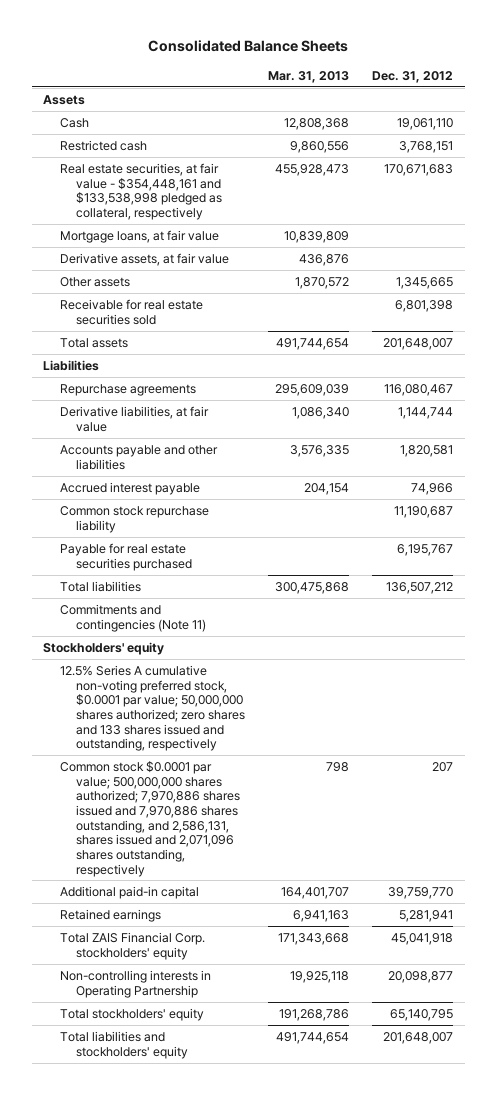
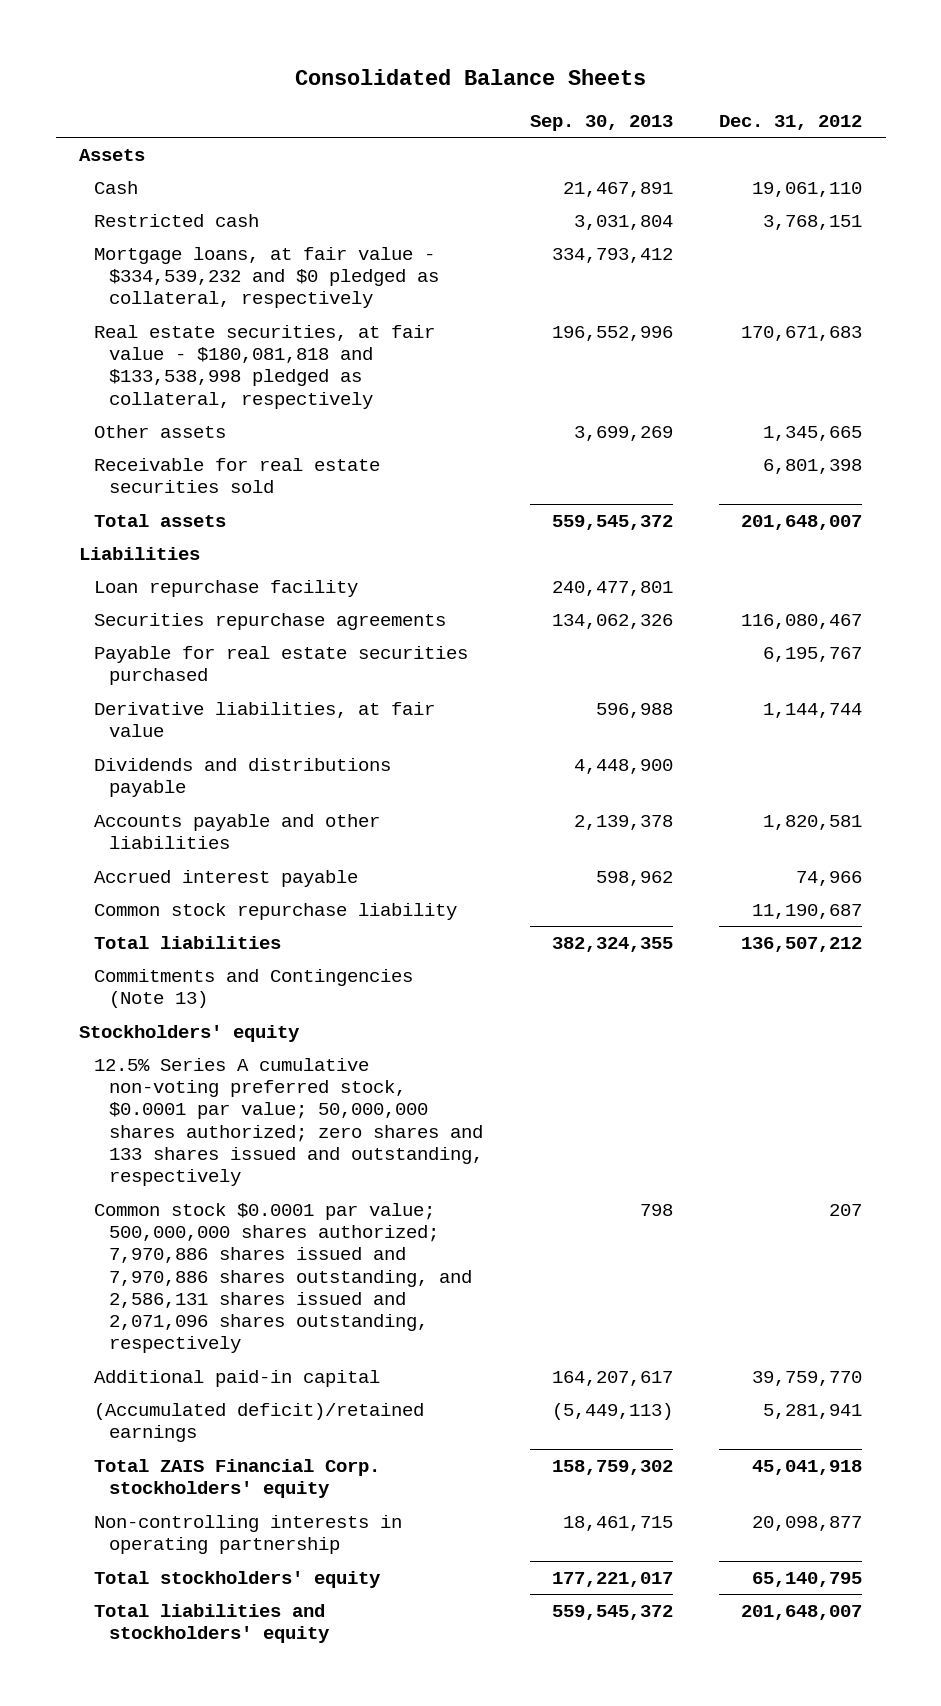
- | Mar. 31, 2013 | Dec. 31, 2012
+ | Sep. 30, 2013 | Dec. 31, 2012
- Real estate securities, at fair value - $354,448,161 and $133,538,998 pledged as collateral, respectively | 455,928,473 | 170,671,683
- Mortgage loans, at fair value | 10,839,809 |
- Derivative assets, at fair value | 436,876 |
+ Mortgage loans, at fair value - $334,539,232 and $0 pledged as collateral, respectively | 334,793,412 |
+ Real estate securities, at fair value - $180,081,818 and $133,538,998 pledged as collateral, respectively | 196,552,996 | 170,671,683
- Repurchase agreements | 295,609,039 | 116,080,467
+ Loan repurchase facility | 240,477,801 |
+ Securities repurchase agreements | 134,062,326 | 116,080,467
moved up: Payable for real estate securities purchased | | 6,195,767
+ Dividends and distributions payable | 4,448,900 |
- Commitments and contingencies (Note 11)
+ Commitments and Contingencies (Note 13)
- Common stock $0.0001 par value; 500,000,000 shares authorized; 7,970,886 shares issued and 7,970,886 shares outstanding, and 2,586,131, shares issued and 2,071,096 shares outstanding, respectively | 798 | 207
+ Common stock $0.0001 par value; 500,000,000 shares authorized; 7,970,886 shares issued and 7,970,886 shares outstanding, and 2,586,131 shares issued and 2,071,096 shares outstanding, respectively | 798 | 207
- Retained earnings | 6,941,163 | 5,281,941
+ (Accumulated deficit)/retained earnings | (5,449,113) | 5,281,941
- Non-controlling interests in Operating Partnership | 19,925,118 | 20,098,877
+ Non-controlling interests in operating partnership | 18,461,715 | 20,098,877

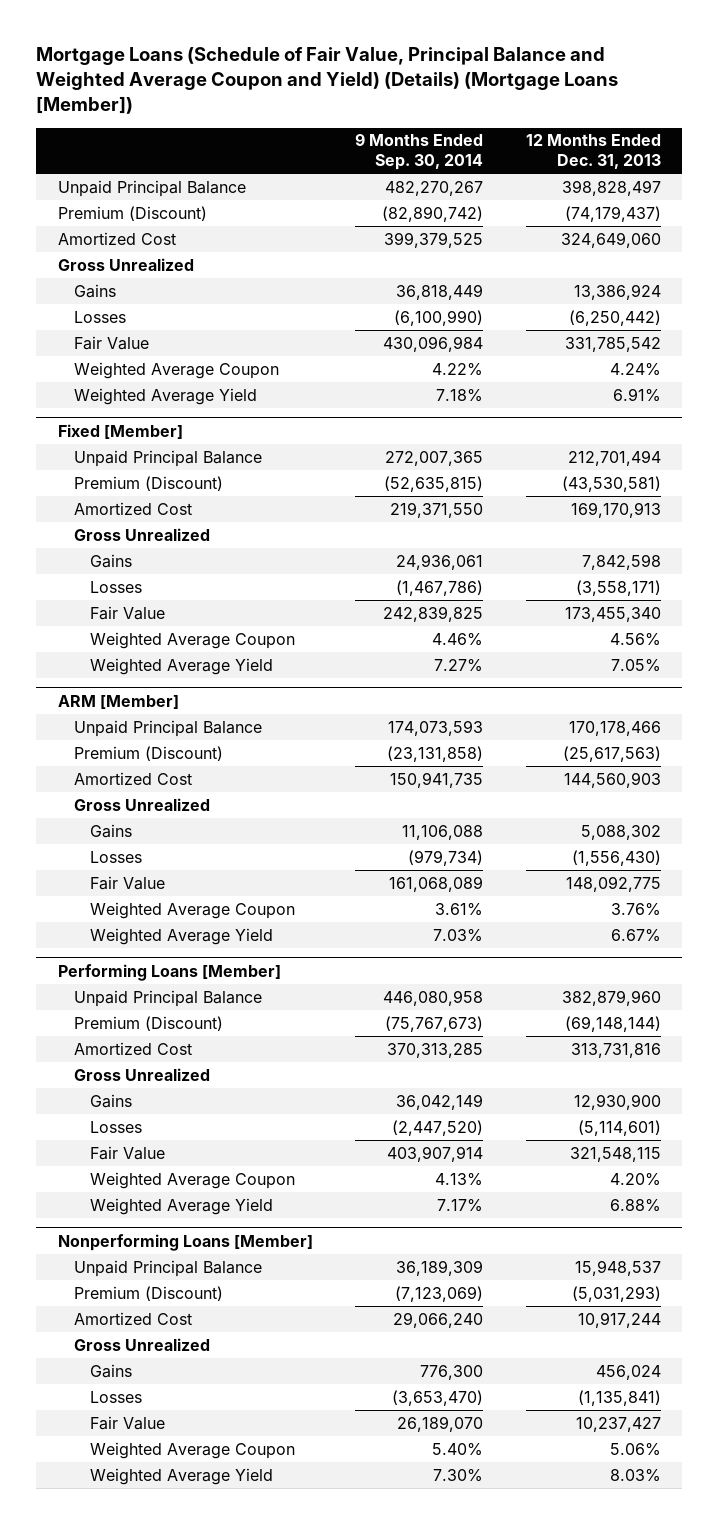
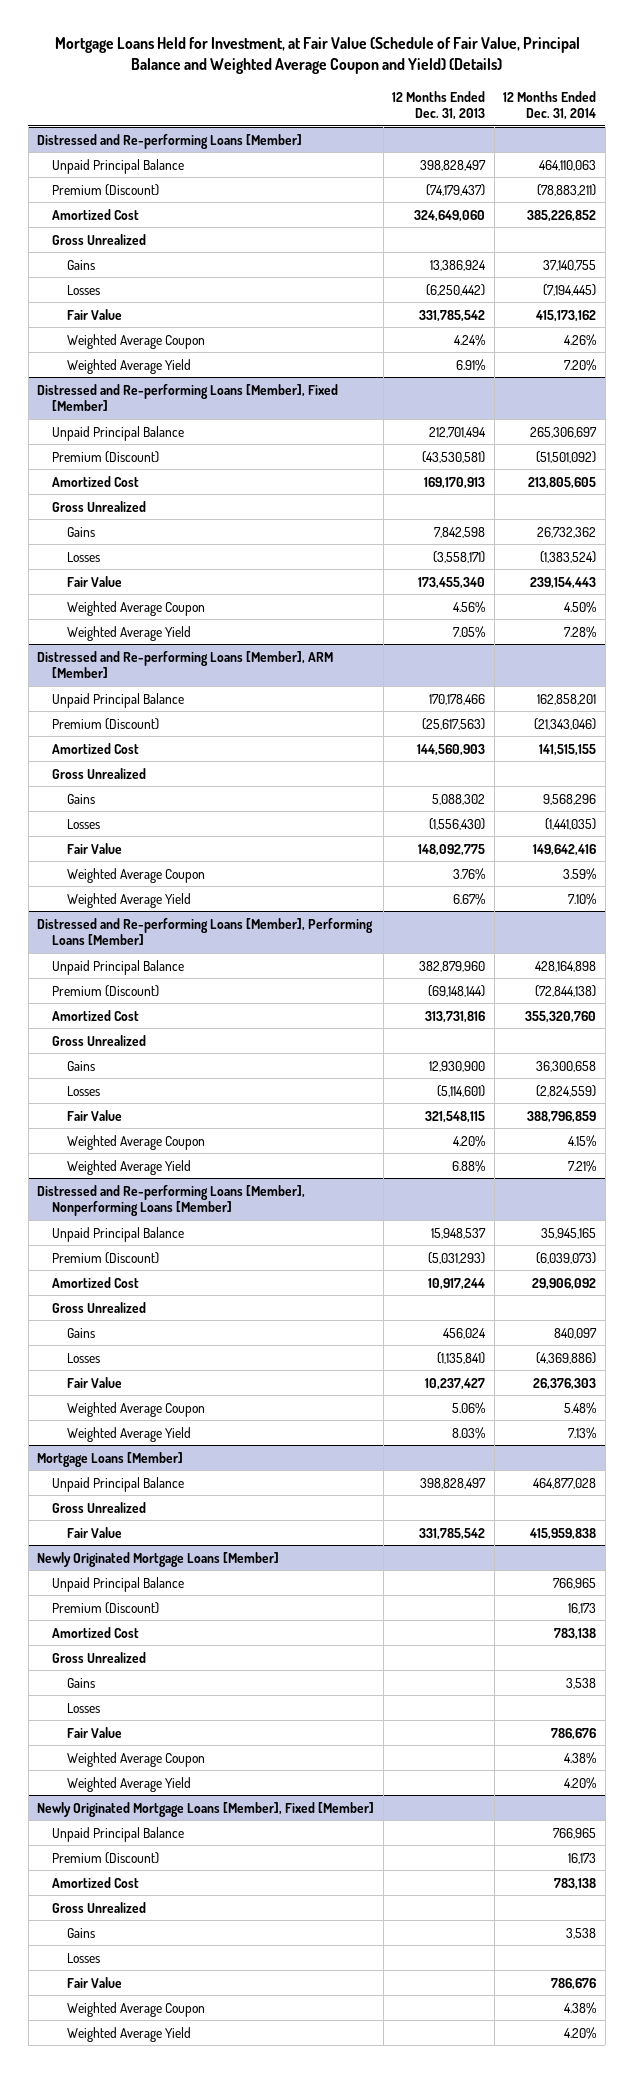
- Mortgage Loans (Schedule of Fair Value, Principal Balance and Weighted Average Coupon and Yield) (Details) (Mortgage Loans [Member])
+ Mortgage Loans Held for Investment, at Fair Value (Schedule of Fair Value, Principal Balance and Weighted Average Coupon and Yield) (Details)
- | 9 Months Ended Sep. 30, 2014 | 12 Months Ended Dec. 31, 2013
+ | 12 Months Ended Dec. 31, 2013 | 12 Months Ended Dec. 31, 2014
+ Distressed and Re-performing Loans [Member]
- Fixed [Member]
+ Distressed and Re-performing Loans [Member], Fixed [Member]
- ARM [Member]
+ Distressed and Re-performing Loans [Member], ARM [Member]
- Performing Loans [Member]
+ Distressed and Re-performing Loans [Member], Performing Loans [Member]
- Nonperforming Loans [Member]
+ Distressed and Re-performing Loans [Member], Nonperforming Loans [Member]
+ Mortgage Loans [Member]
+ Unpaid Principal Balance | 398,828,497 | 464,877,028
+ Gross Unrealized
+ Fair Value | 331,785,542 | 415,959,838
+ Newly Originated Mortgage Loans [Member]
+ Unpaid Principal Balance | | 766,965
+ Premium (Discount) | | 16,173
+ Amortized Cost | | 783,138
+ Gross Unrealized
+ Gains | | 3,538
+ Losses
+ Fair Value | | 786,676
+ Weighted Average Coupon | | 4.38%
+ Weighted Average Yield | | 4.20%
+ Newly Originated Mortgage Loans [Member], Fixed [Member]
+ Unpaid Principal Balance | | 766,965
+ Premium (Discount) | | 16,173
+ Amortized Cost | | 783,138
+ Gross Unrealized
+ Gains | | 3,538
+ Losses
+ Fair Value | | 786,676
+ Weighted Average Coupon | | 4.38%
+ Weighted Average Yield | | 4.20%

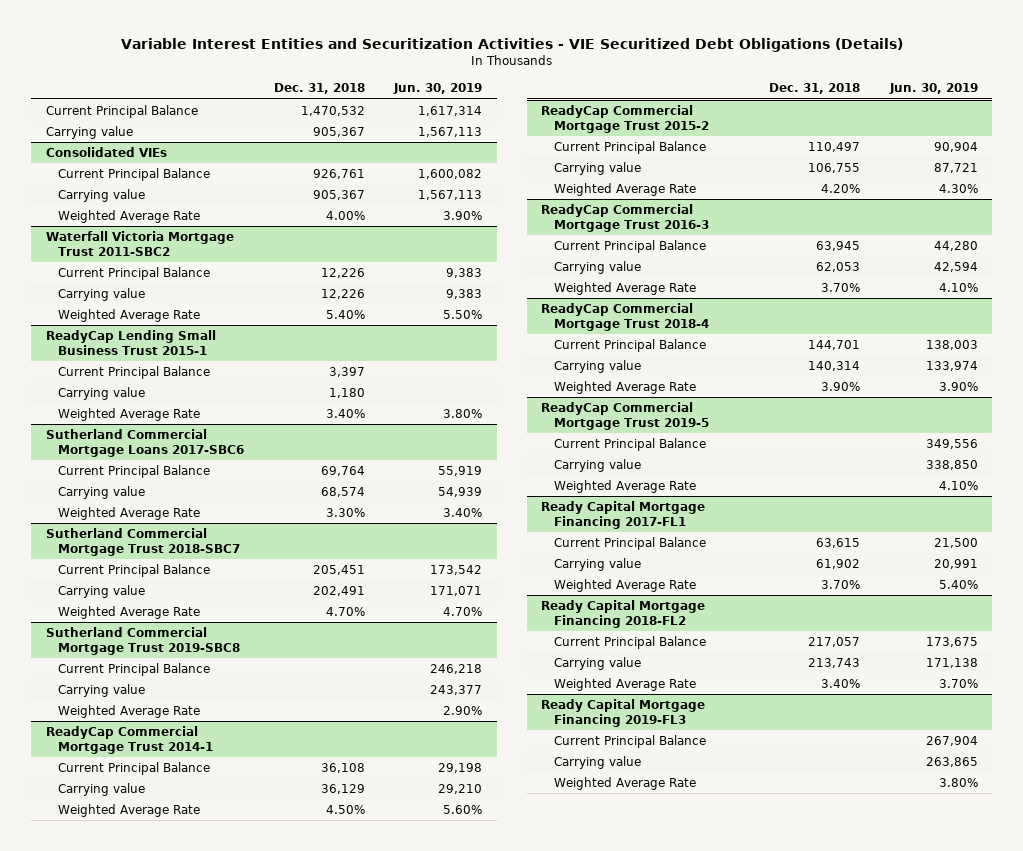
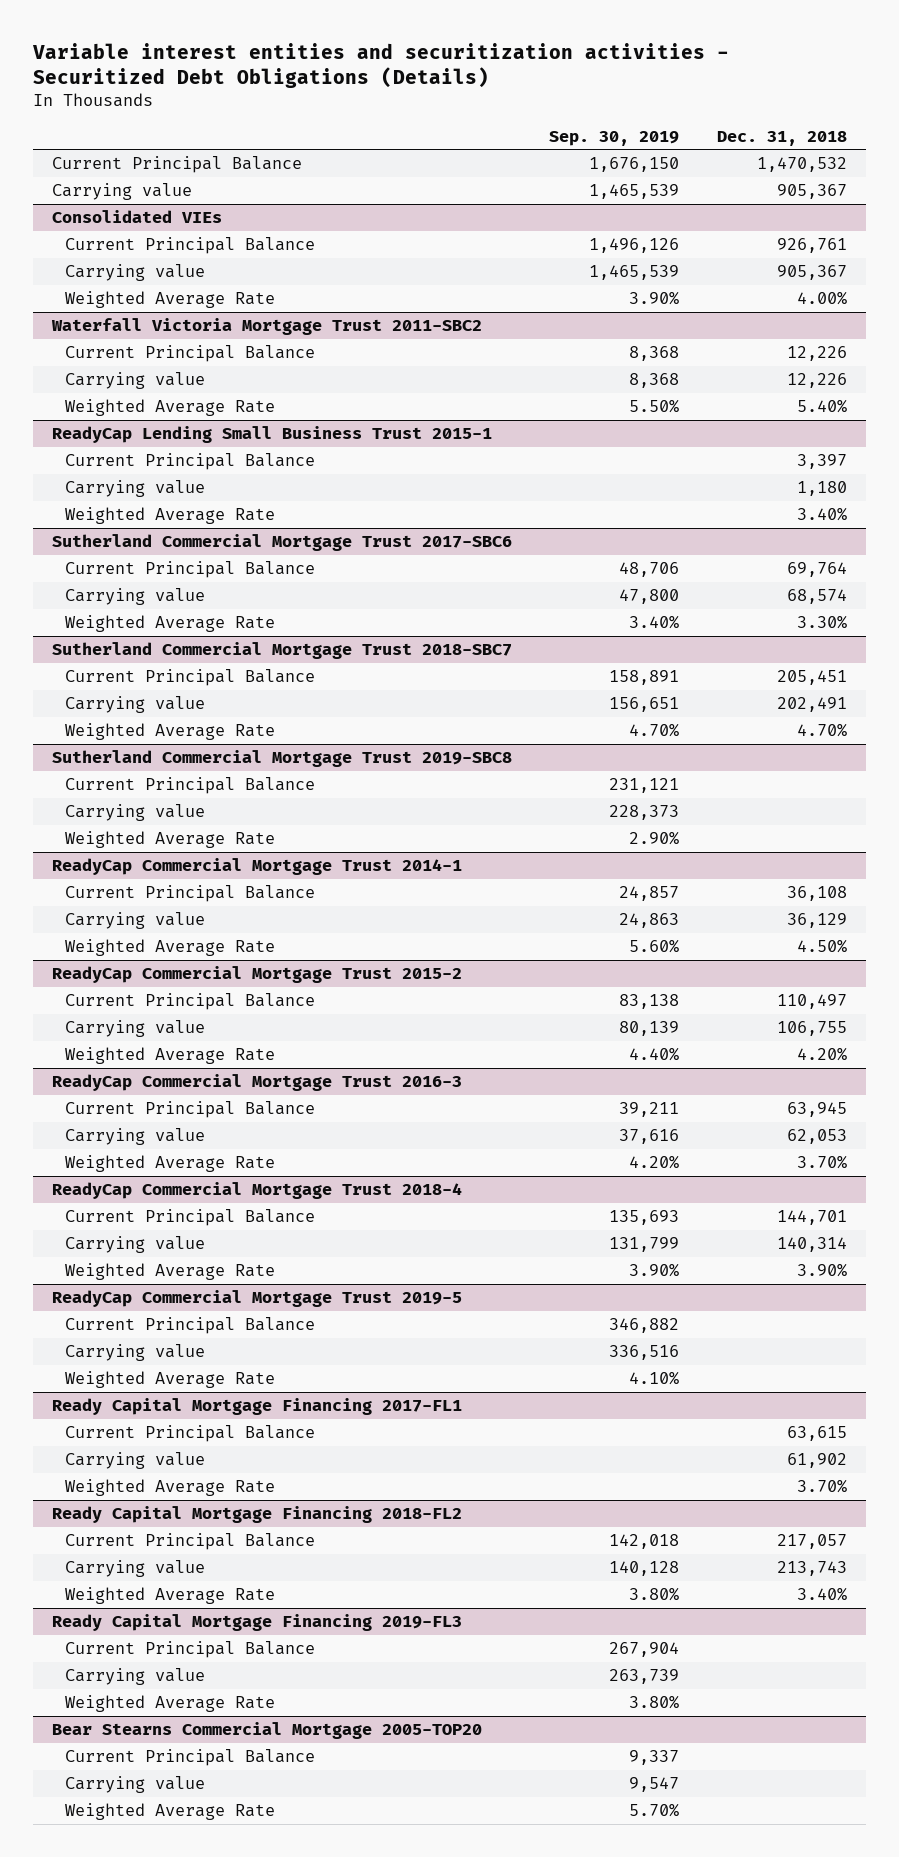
- Variable Interest Entities and Securitization Activities - VIE Securitized Debt Obligations (Details)
+ Variable interest entities and securitization activities - Securitized Debt Obligations (Details)
- | Dec. 31, 2018 | Jun. 30, 2019
+ | Sep. 30, 2019 | Dec. 31, 2018
- Sutherland Commercial Mortgage Loans 2017-SBC6
+ Sutherland Commercial Mortgage Trust 2017-SBC6
+ Bear Stearns Commercial Mortgage 2005-TOP20
+ Current Principal Balance | 9,337 |
+ Carrying value | 9,547 |
+ Weighted Average Rate | 5.70% |

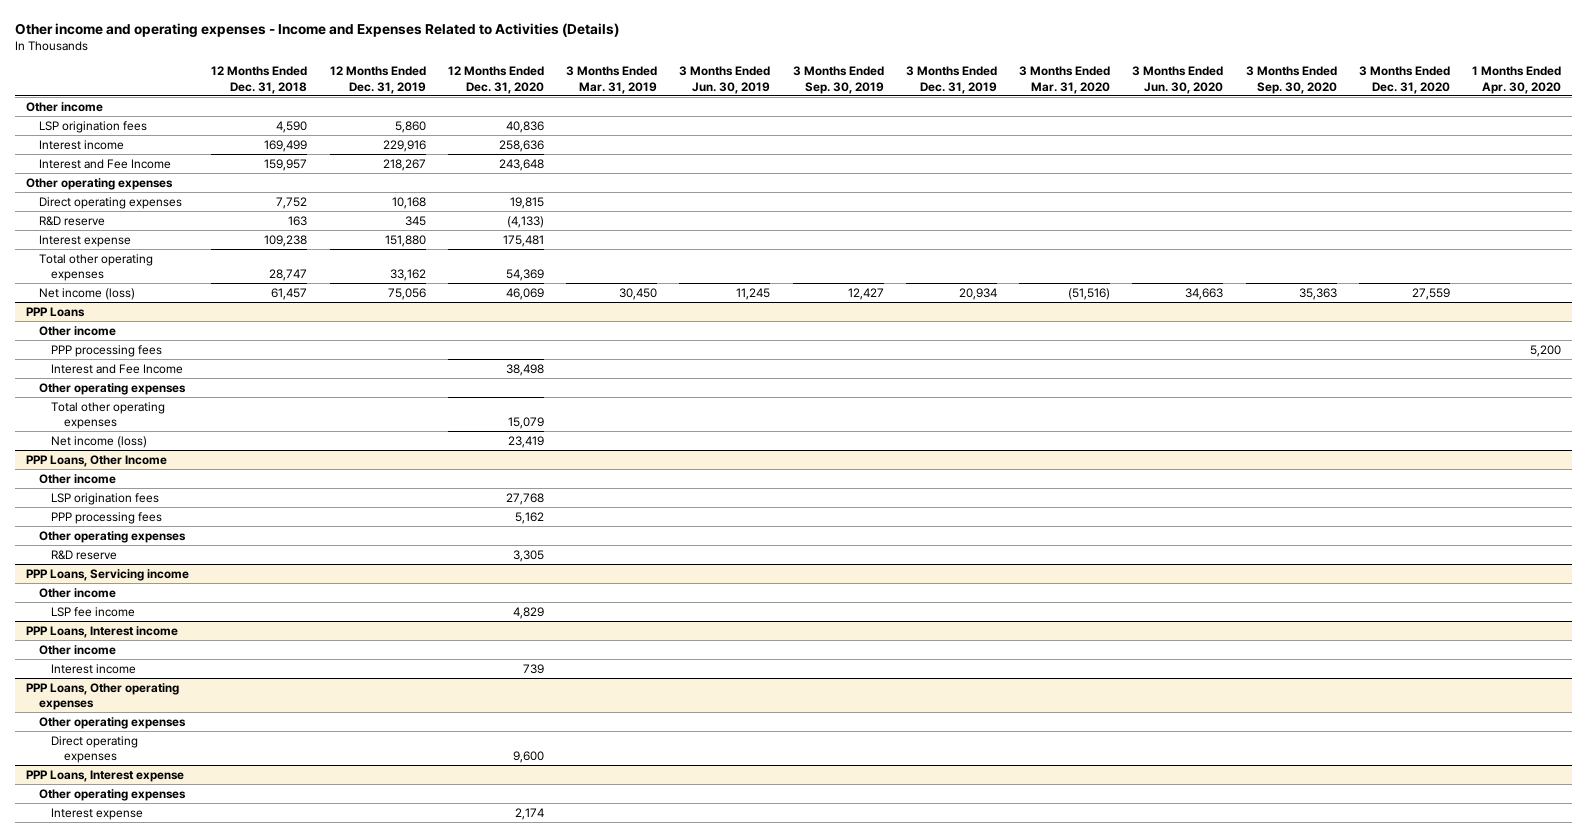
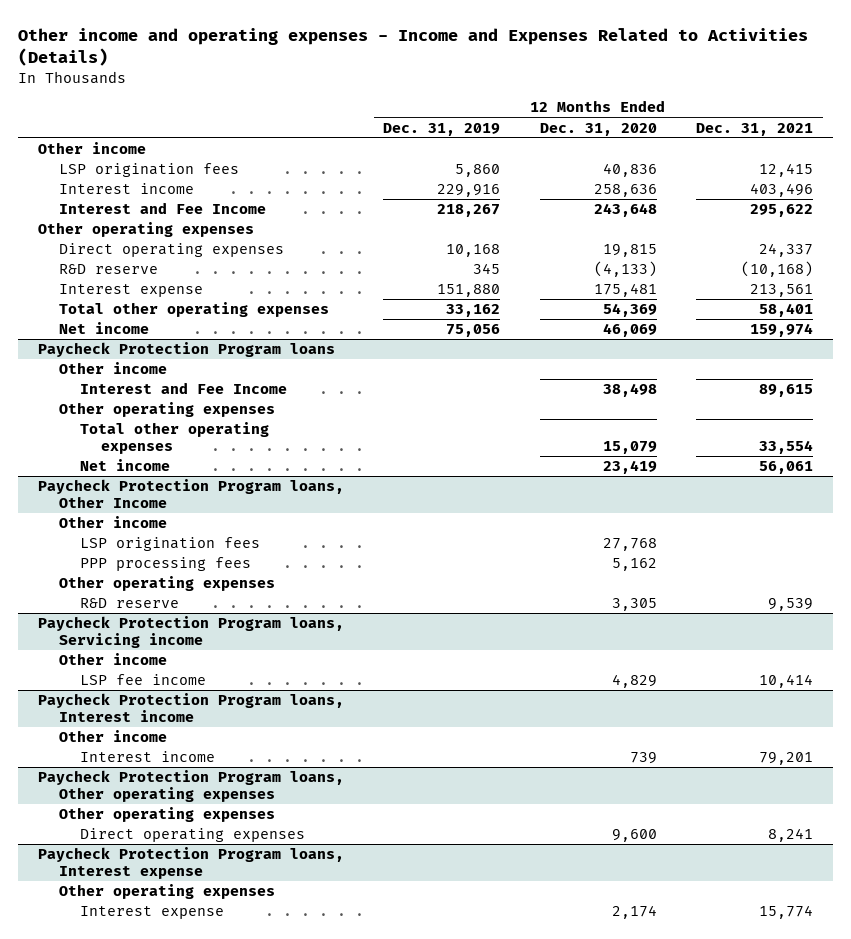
- | 12 Months Ended Dec. 31, 2018 | 12 Months Ended Dec. 31, 2019 | 12 Months Ended Dec. 31, 2020 | 3 Months Ended Mar. 31, 2019 | 3 Months Ended Jun. 30, 2019 | 3 Months Ended Sep. 30, 2019 | 3 Months Ended Dec. 31, 2019 | 3 Months Ended Mar. 31, 2020 | 3 Months Ended Jun. 30, 2020 | 3 Months Ended Sep. 30, 2020 | 3 Months Ended Dec. 31, 2020 | 1 Months Ended Apr. 30, 2020
+ | 12 Months Ended Dec. 31, 2019 | 12 Months Ended Dec. 31, 2020 | 12 Months Ended Dec. 31, 2021
- Net income (loss) | 61,457 | 75,056 | 46,069 | 30,450 | 11,245 | 12,427 | 20,934 | (51,516) | 34,663 | 35,363 | 27,559 |
- PPP Loans
+ Net income | 75,056 | 46,069 | 159,974
+ Paycheck Protection Program loans
- PPP processing fees | | | | | | | | | | | | 5,200
- Net income (loss) | | | 23,419 | | | | | | | | |
- PPP Loans, Other Income
+ Net income | | 23,419 | 56,061
+ Paycheck Protection Program loans, Other Income
- PPP Loans, Servicing income
+ Paycheck Protection Program loans, Servicing income
- PPP Loans, Interest income
+ Paycheck Protection Program loans, Interest income
- PPP Loans, Other operating expenses
+ Paycheck Protection Program loans, Other operating expenses
- PPP Loans, Interest expense
+ Paycheck Protection Program loans, Interest expense

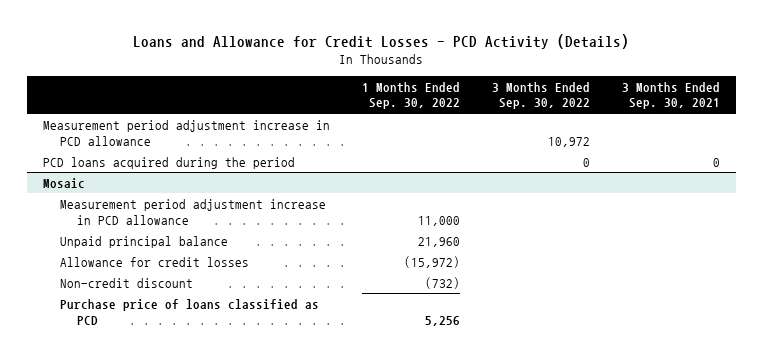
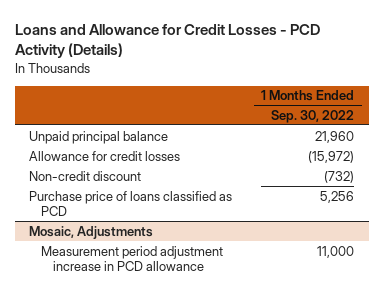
- | 1 Months Ended Sep. 30, 2022 | 3 Months Ended Sep. 30, 2022 | 3 Months Ended Sep. 30, 2021
+ | 1 Months Ended Sep. 30, 2022
- Measurement period adjustment increase in PCD allowance | | 10,972 |
- PCD loans acquired during the period | | 0 | 0
- Mosaic
- Measurement period adjustment increase in PCD allowance | 11,000 | |
+ Mosaic, Adjustments
+ Measurement period adjustment increase in PCD allowance | 11,000

